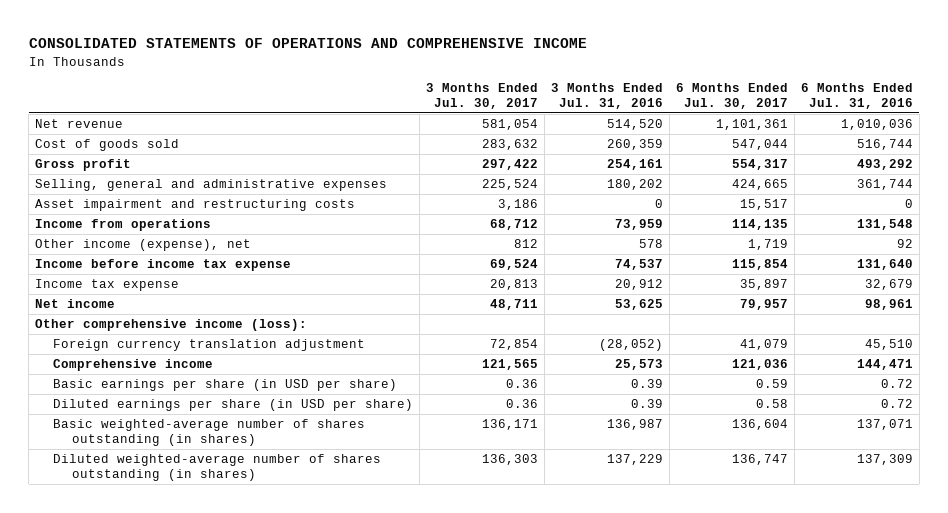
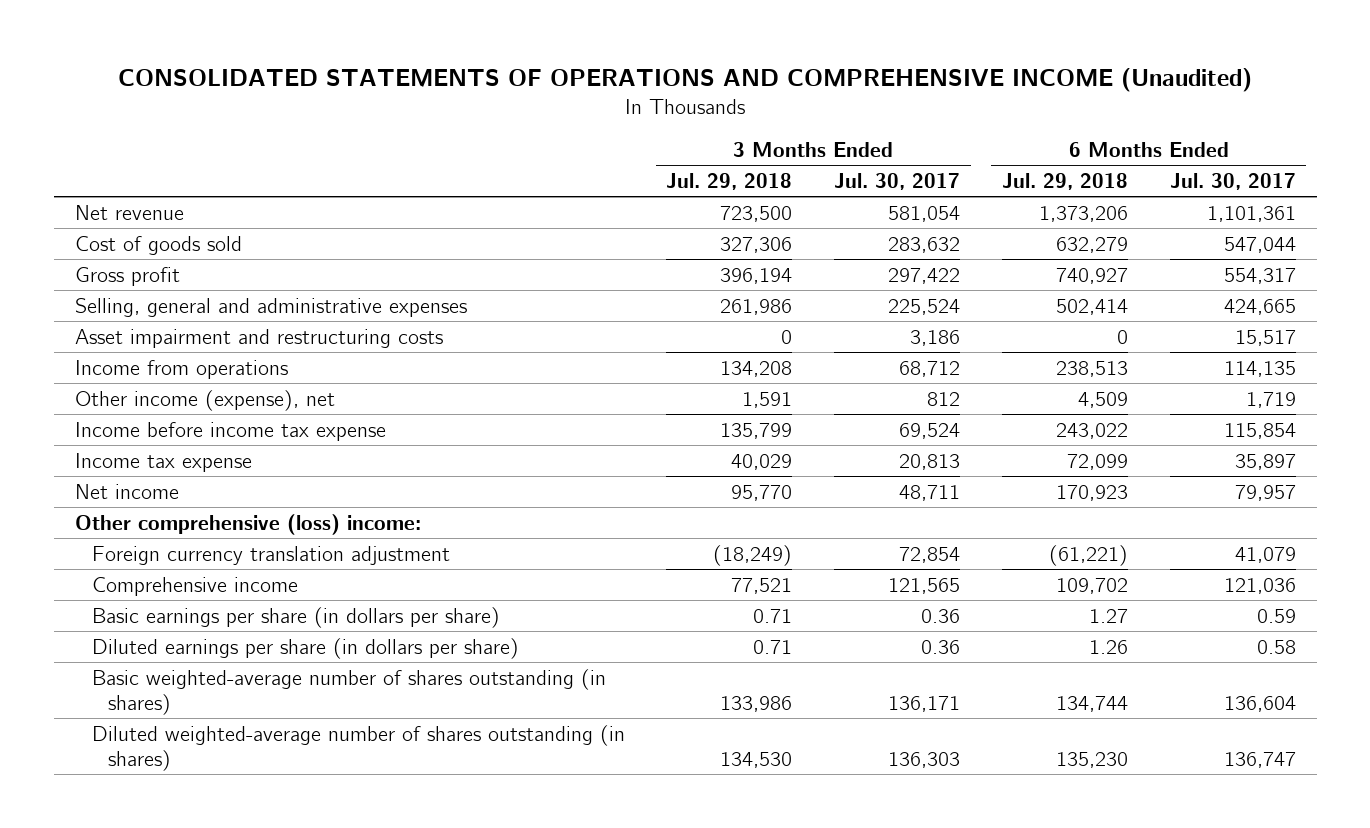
- CONSOLIDATED STATEMENTS OF OPERATIONS AND COMPREHENSIVE INCOME
+ CONSOLIDATED STATEMENTS OF OPERATIONS AND COMPREHENSIVE INCOME (Unaudited)
- | 3 Months Ended Jul. 30, 2017 | 3 Months Ended Jul. 31, 2016 | 6 Months Ended Jul. 30, 2017 | 6 Months Ended Jul. 31, 2016
+ | 3 Months Ended Jul. 29, 2018 | 3 Months Ended Jul. 30, 2017 | 6 Months Ended Jul. 29, 2018 | 6 Months Ended Jul. 30, 2017
- Other comprehensive income (loss):
+ Other comprehensive (loss) income:
- Basic earnings per share (in USD per share) | 0.36 | 0.39 | 0.59 | 0.72
- Diluted earnings per share (in USD per share) | 0.36 | 0.39 | 0.58 | 0.72
+ Basic earnings per share (in dollars per share) | 0.71 | 0.36 | 1.27 | 0.59
+ Diluted earnings per share (in dollars per share) | 0.71 | 0.36 | 1.26 | 0.58

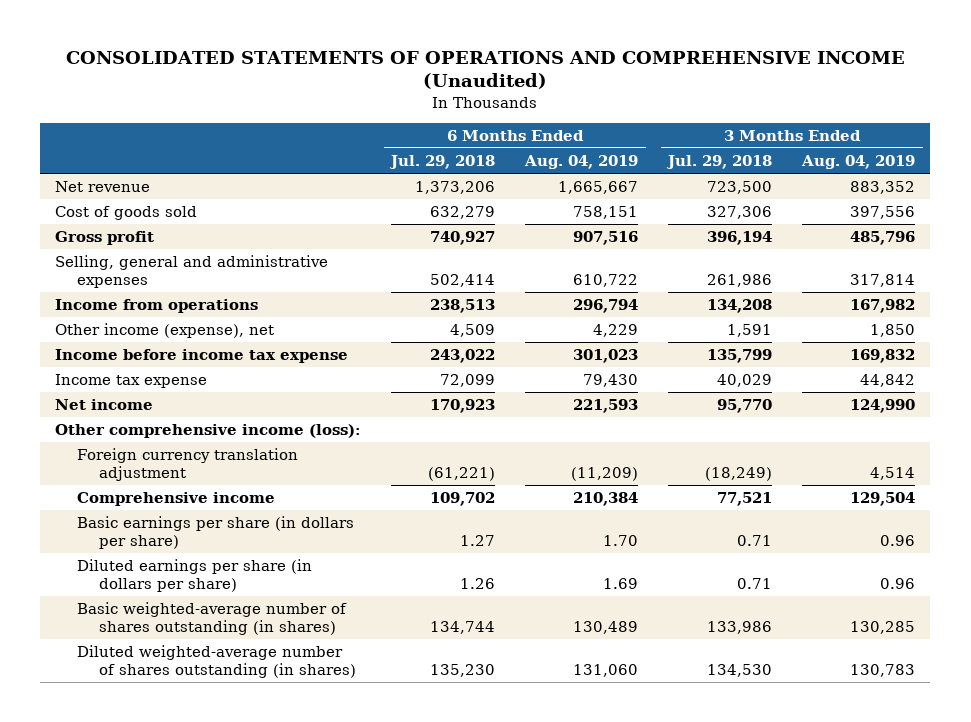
- | 3 Months Ended Jul. 29, 2018 | 3 Months Ended Jul. 30, 2017 | 6 Months Ended Jul. 29, 2018 | 6 Months Ended Jul. 30, 2017
+ | 6 Months Ended Jul. 29, 2018 | 6 Months Ended Aug. 04, 2019 | 3 Months Ended Jul. 29, 2018 | 3 Months Ended Aug. 04, 2019
- Asset impairment and restructuring costs | 0 | 3,186 | 0 | 15,517
- Other comprehensive (loss) income:
+ Other comprehensive income (loss):

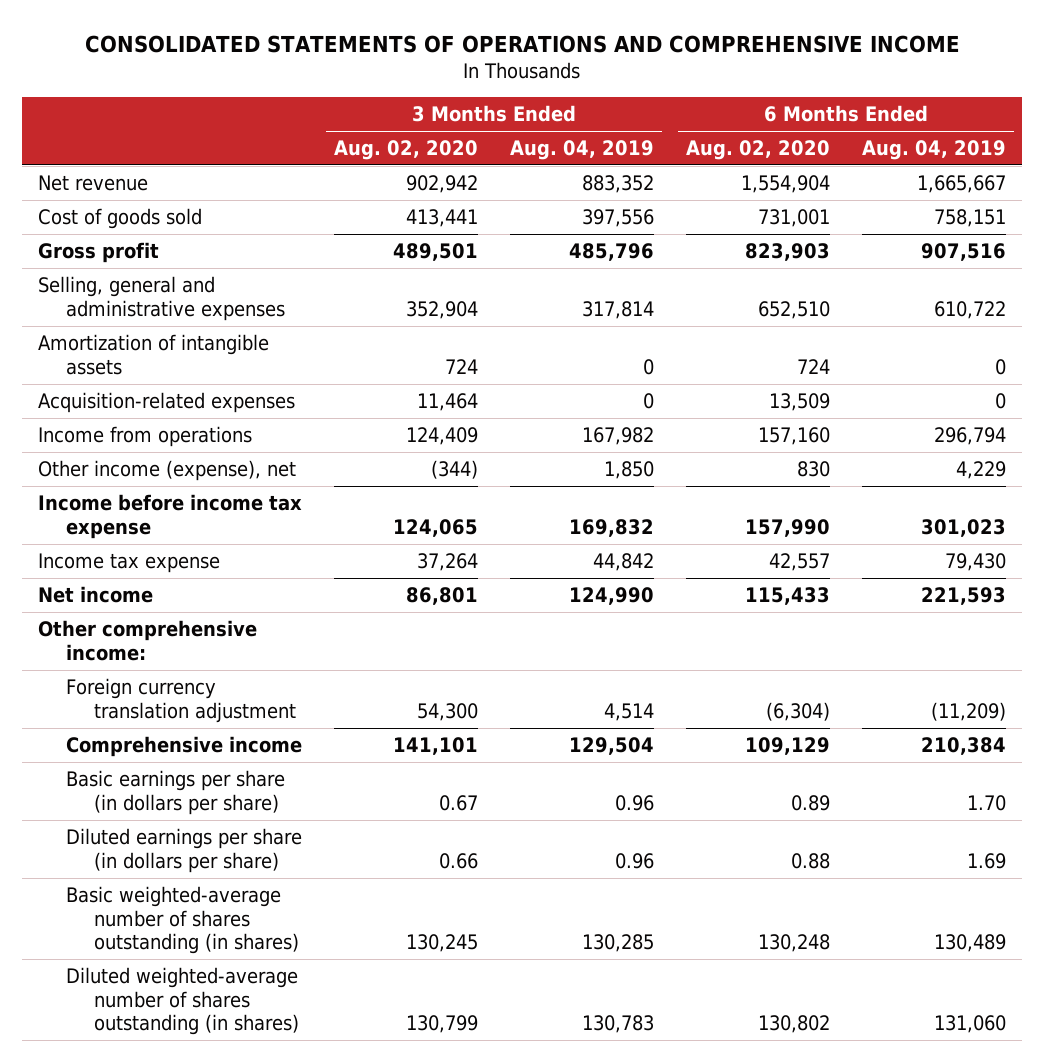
- CONSOLIDATED STATEMENTS OF OPERATIONS AND COMPREHENSIVE INCOME (Unaudited)
+ CONSOLIDATED STATEMENTS OF OPERATIONS AND COMPREHENSIVE INCOME
- | 6 Months Ended Jul. 29, 2018 | 6 Months Ended Aug. 04, 2019 | 3 Months Ended Jul. 29, 2018 | 3 Months Ended Aug. 04, 2019
+ | 3 Months Ended Aug. 02, 2020 | 3 Months Ended Aug. 04, 2019 | 6 Months Ended Aug. 02, 2020 | 6 Months Ended Aug. 04, 2019
+ Amortization of intangible assets | 724 | 0 | 724 | 0
+ Acquisition-related expenses | 11,464 | 0 | 13,509 | 0
- Other comprehensive income (loss):
+ Other comprehensive income:

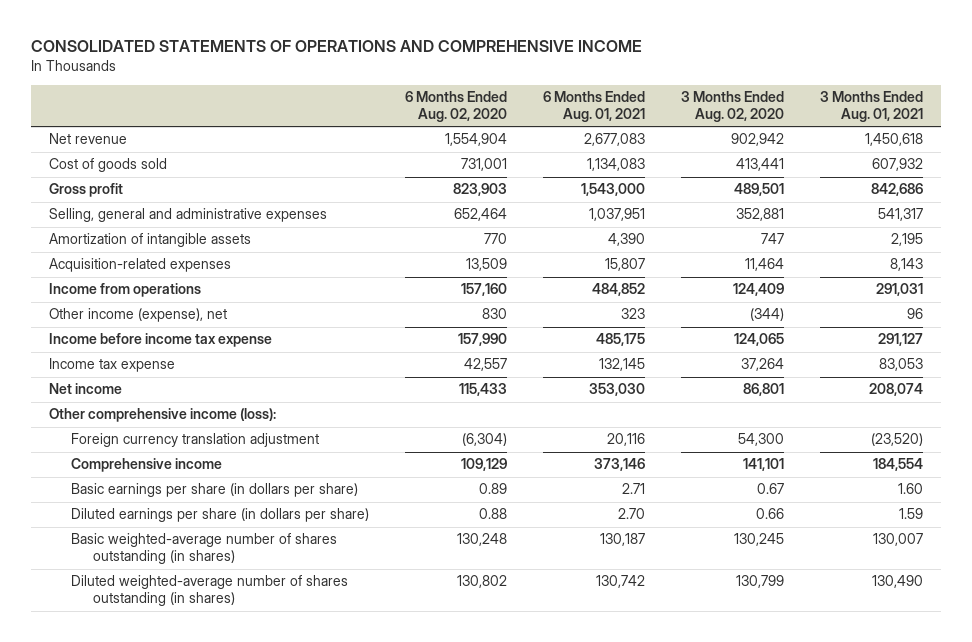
- | 3 Months Ended Aug. 02, 2020 | 3 Months Ended Aug. 04, 2019 | 6 Months Ended Aug. 02, 2020 | 6 Months Ended Aug. 04, 2019
+ | 6 Months Ended Aug. 02, 2020 | 6 Months Ended Aug. 01, 2021 | 3 Months Ended Aug. 02, 2020 | 3 Months Ended Aug. 01, 2021
- Selling, general and administrative expenses | 352,904 | 317,814 | 652,510 | 610,722
- Amortization of intangible assets | 724 | 0 | 724 | 0
+ Selling, general and administrative expenses | 652,464 | 1,037,951 | 352,881 | 541,317
+ Amortization of intangible assets | 770 | 4,390 | 747 | 2,195
- Other comprehensive income:
+ Other comprehensive income (loss):

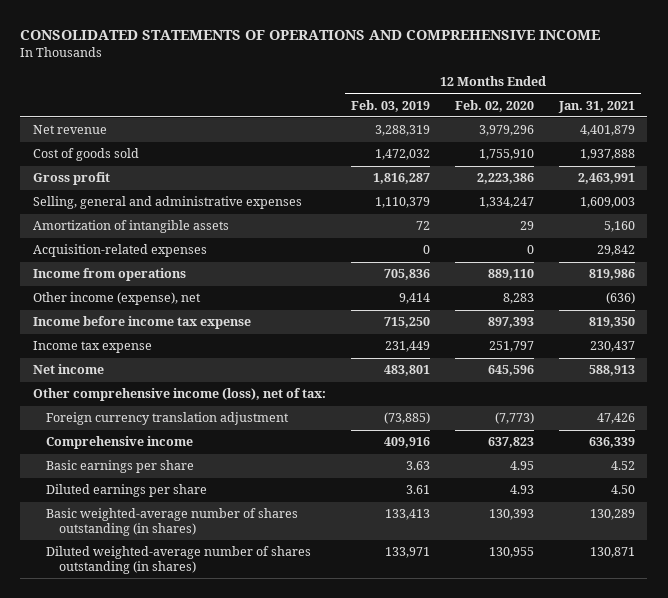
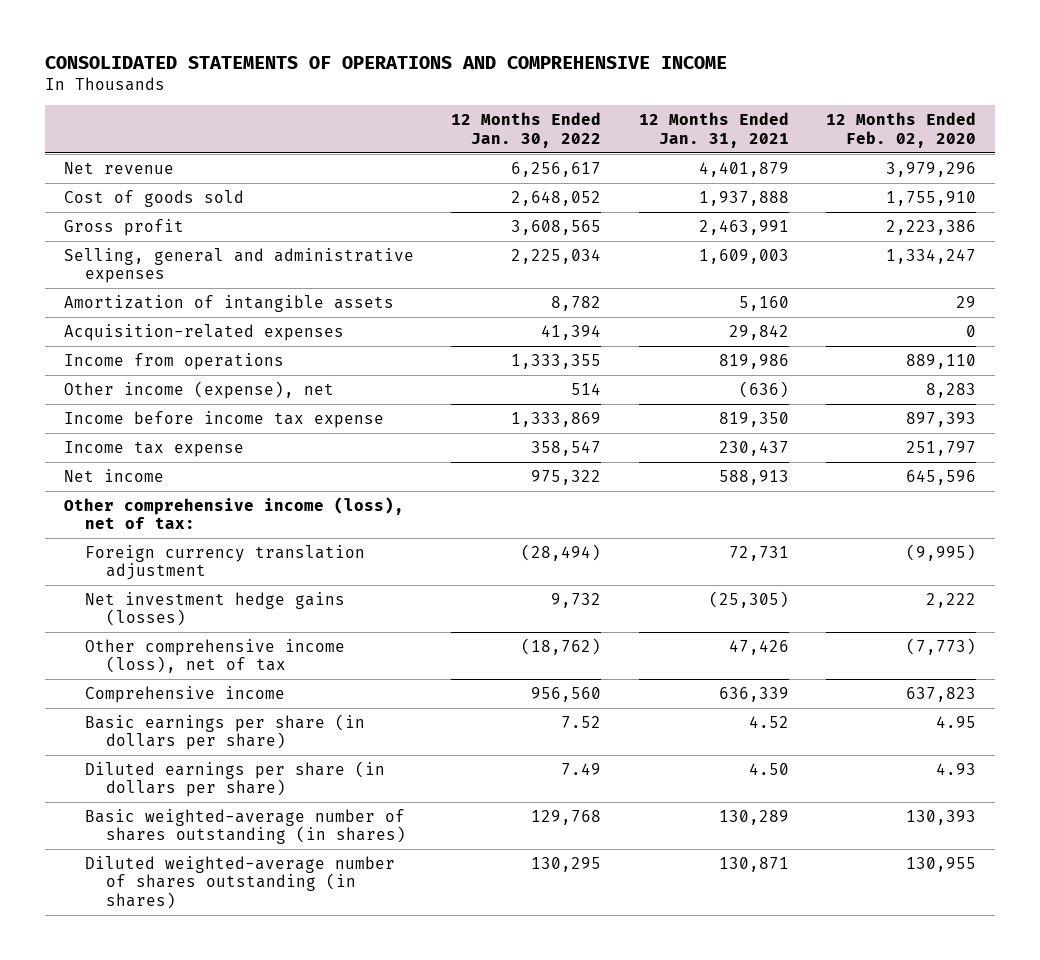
- | 12 Months Ended Feb. 03, 2019 | 12 Months Ended Feb. 02, 2020 | 12 Months Ended Jan. 31, 2021
+ | 12 Months Ended Jan. 30, 2022 | 12 Months Ended Jan. 31, 2021 | 12 Months Ended Feb. 02, 2020
- Foreign currency translation adjustment | (73,885) | (7,773) | 47,426
+ Foreign currency translation adjustment | (28,494) | 72,731 | (9,995)
+ Net investment hedge gains (losses) | 9,732 | (25,305) | 2,222
+ Other comprehensive income (loss), net of tax | (18,762) | 47,426 | (7,773)
- Basic earnings per share | 3.63 | 4.95 | 4.52
- Diluted earnings per share | 3.61 | 4.93 | 4.50
+ Basic earnings per share (in dollars per share) | 7.52 | 4.52 | 4.95
+ Diluted earnings per share (in dollars per share) | 7.49 | 4.50 | 4.93

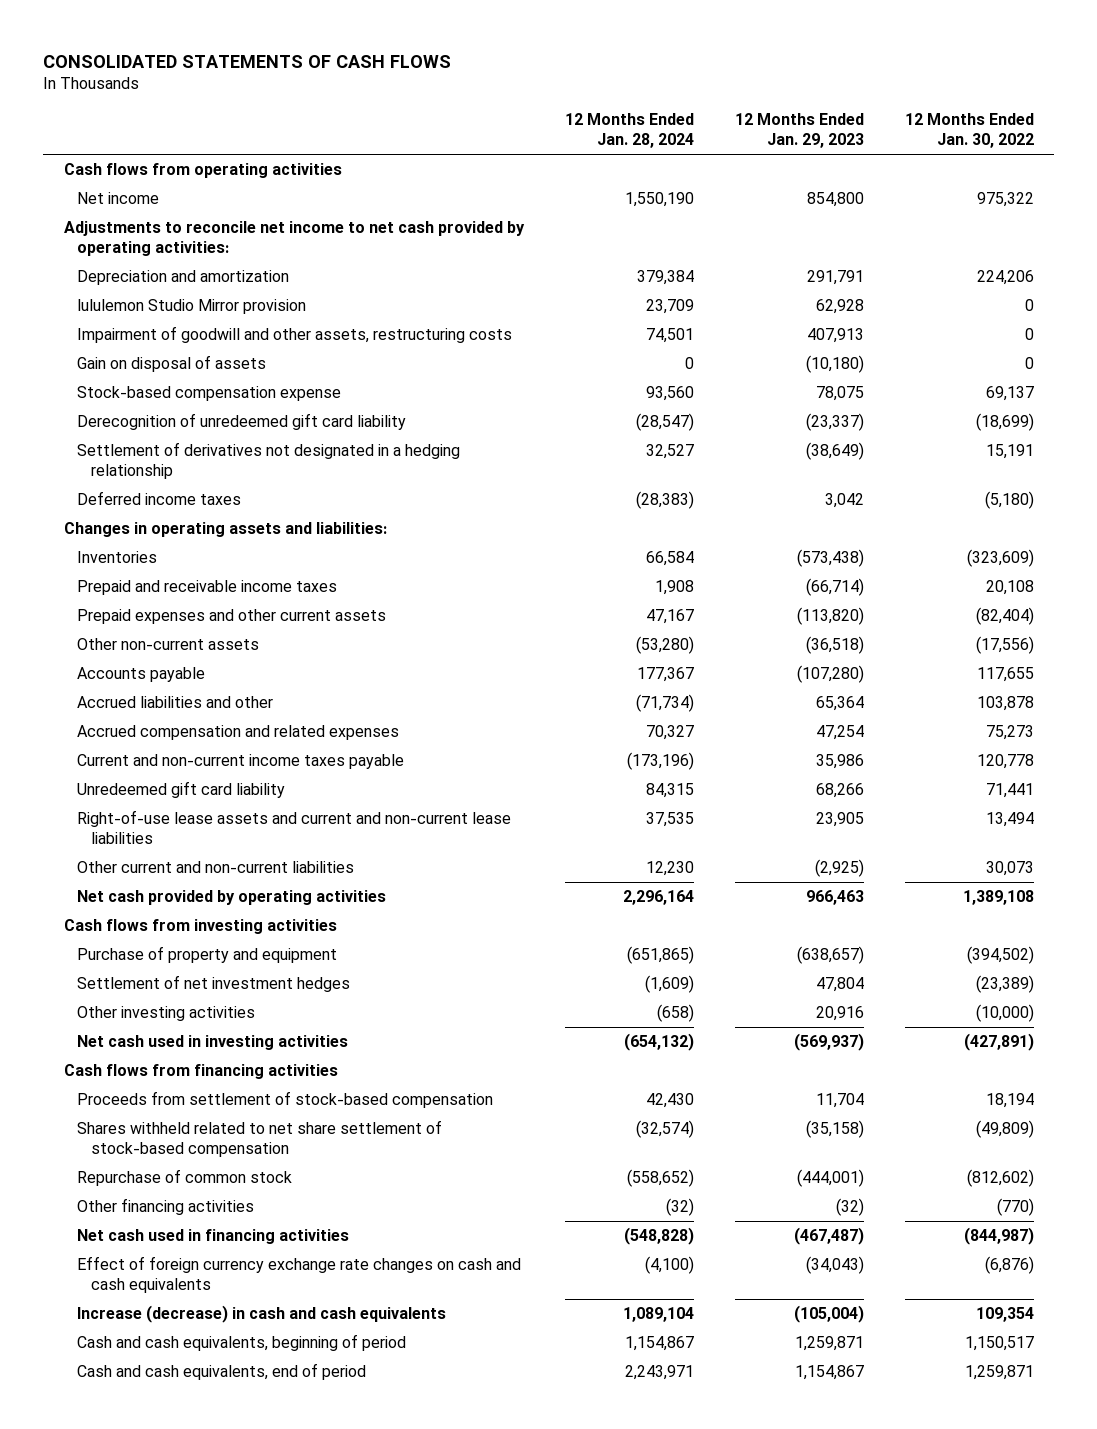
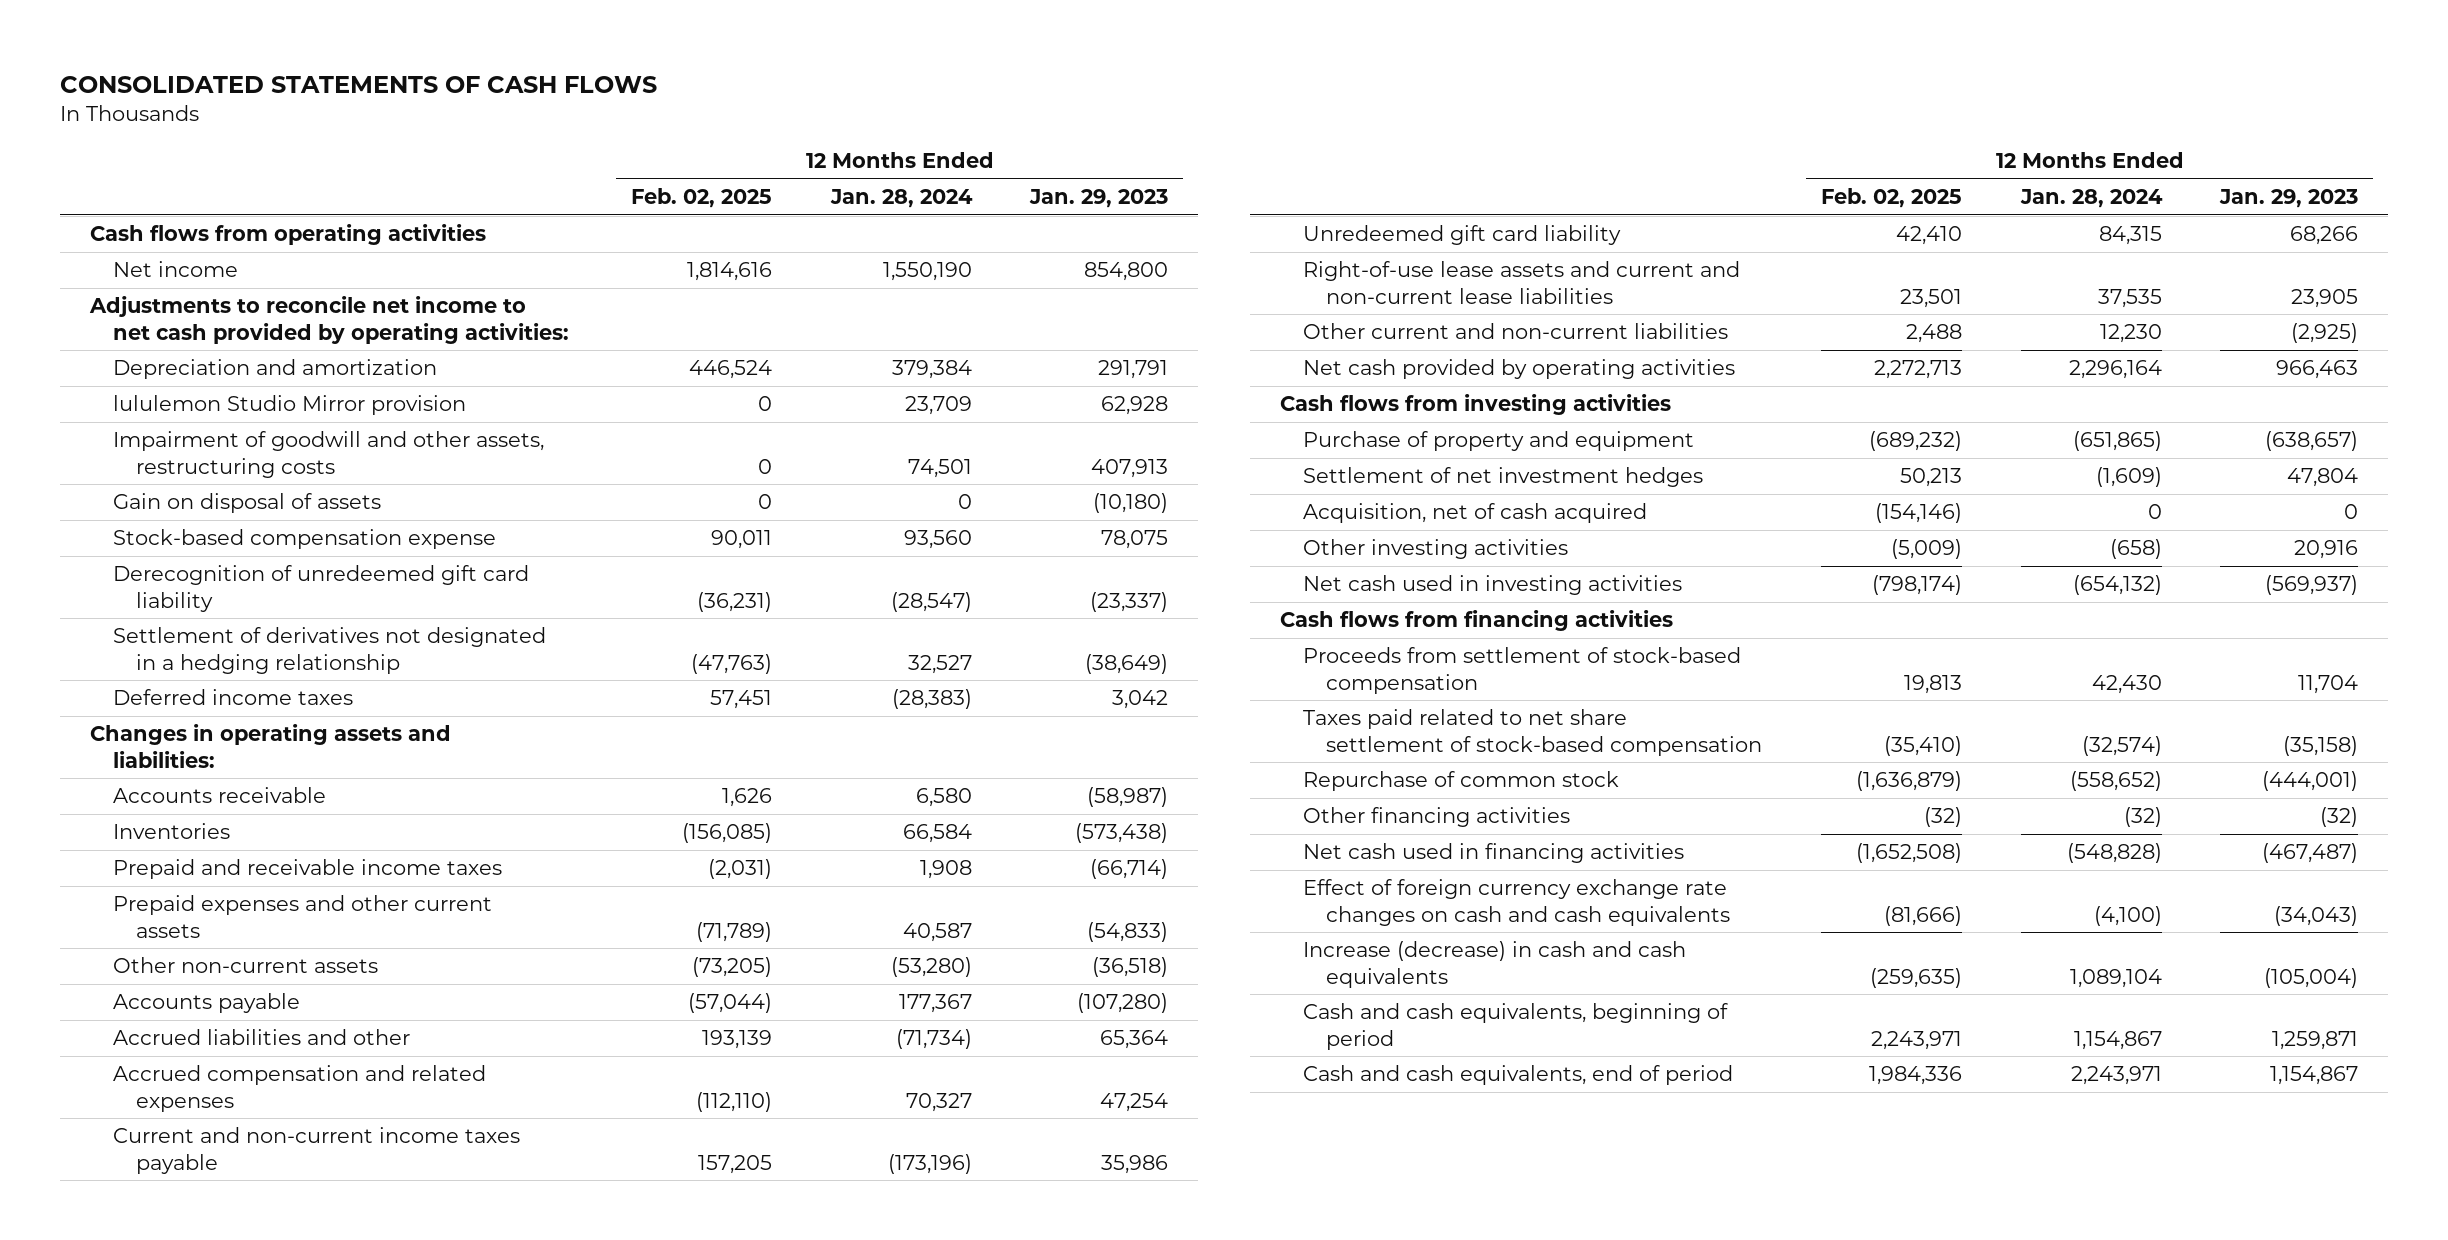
- | 12 Months Ended Jan. 28, 2024 | 12 Months Ended Jan. 29, 2023 | 12 Months Ended Jan. 30, 2022
+ | 12 Months Ended Feb. 02, 2025 | 12 Months Ended Jan. 28, 2024 | 12 Months Ended Jan. 29, 2023
+ Accounts receivable | 1,626 | 6,580 | (58,987)
- Prepaid expenses and other current assets | 47,167 | (113,820) | (82,404)
+ Prepaid expenses and other current assets | (71,789) | 40,587 | (54,833)
+ Acquisition, net of cash acquired | (154,146) | 0 | 0
- Shares withheld related to net share settlement of stock-based compensation | (32,574) | (35,158) | (49,809)
+ Taxes paid related to net share settlement of stock-based compensation | (35,410) | (32,574) | (35,158)

